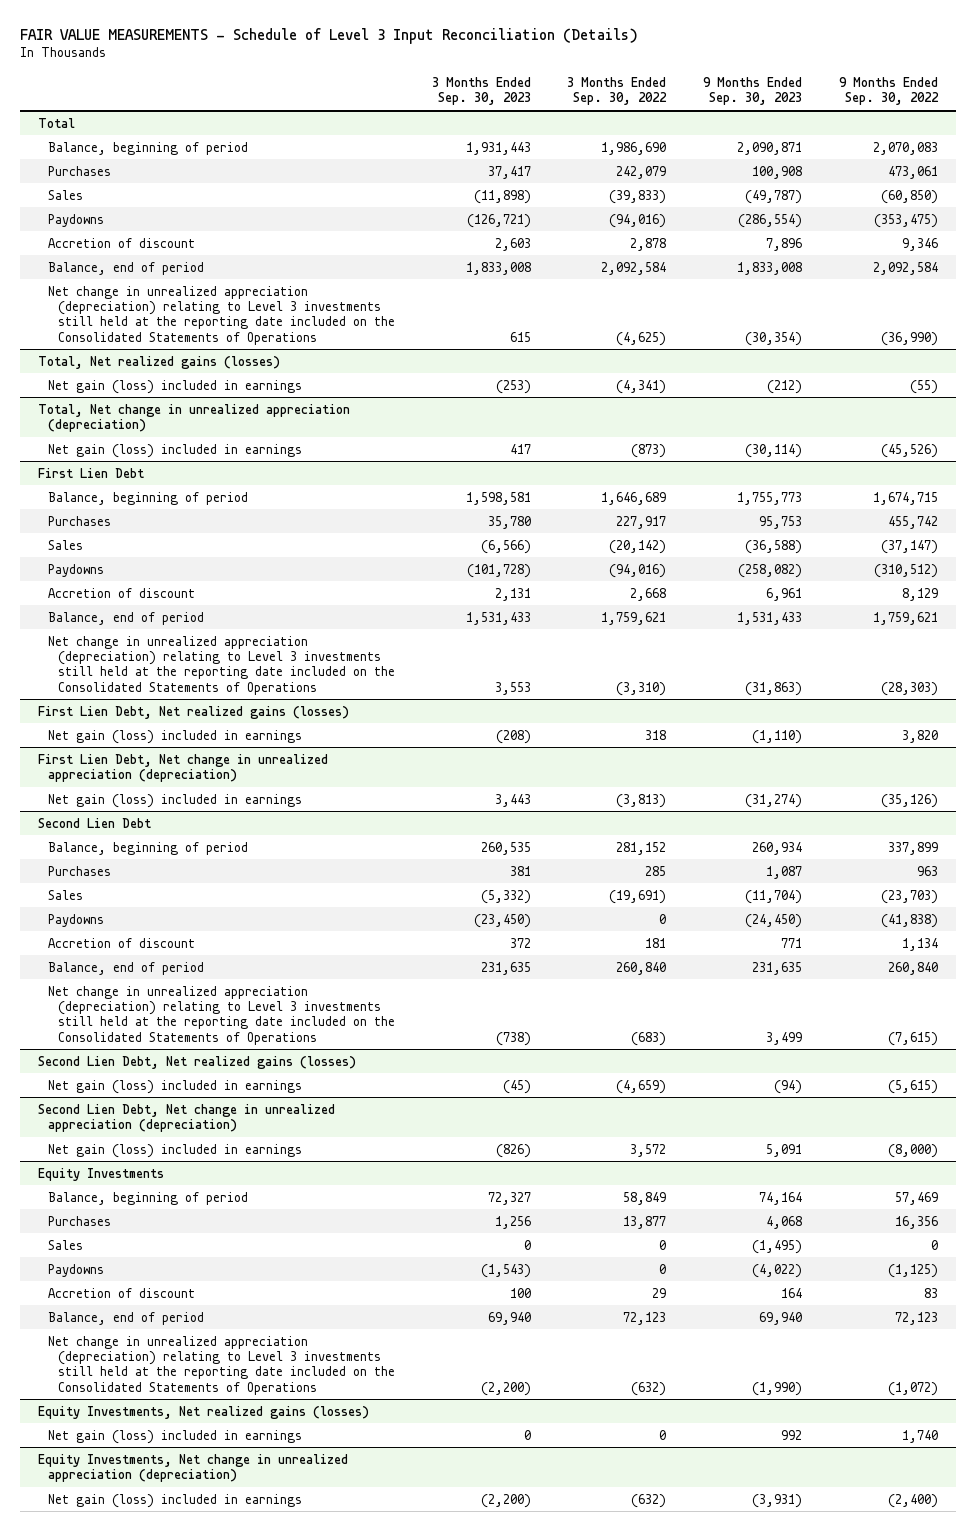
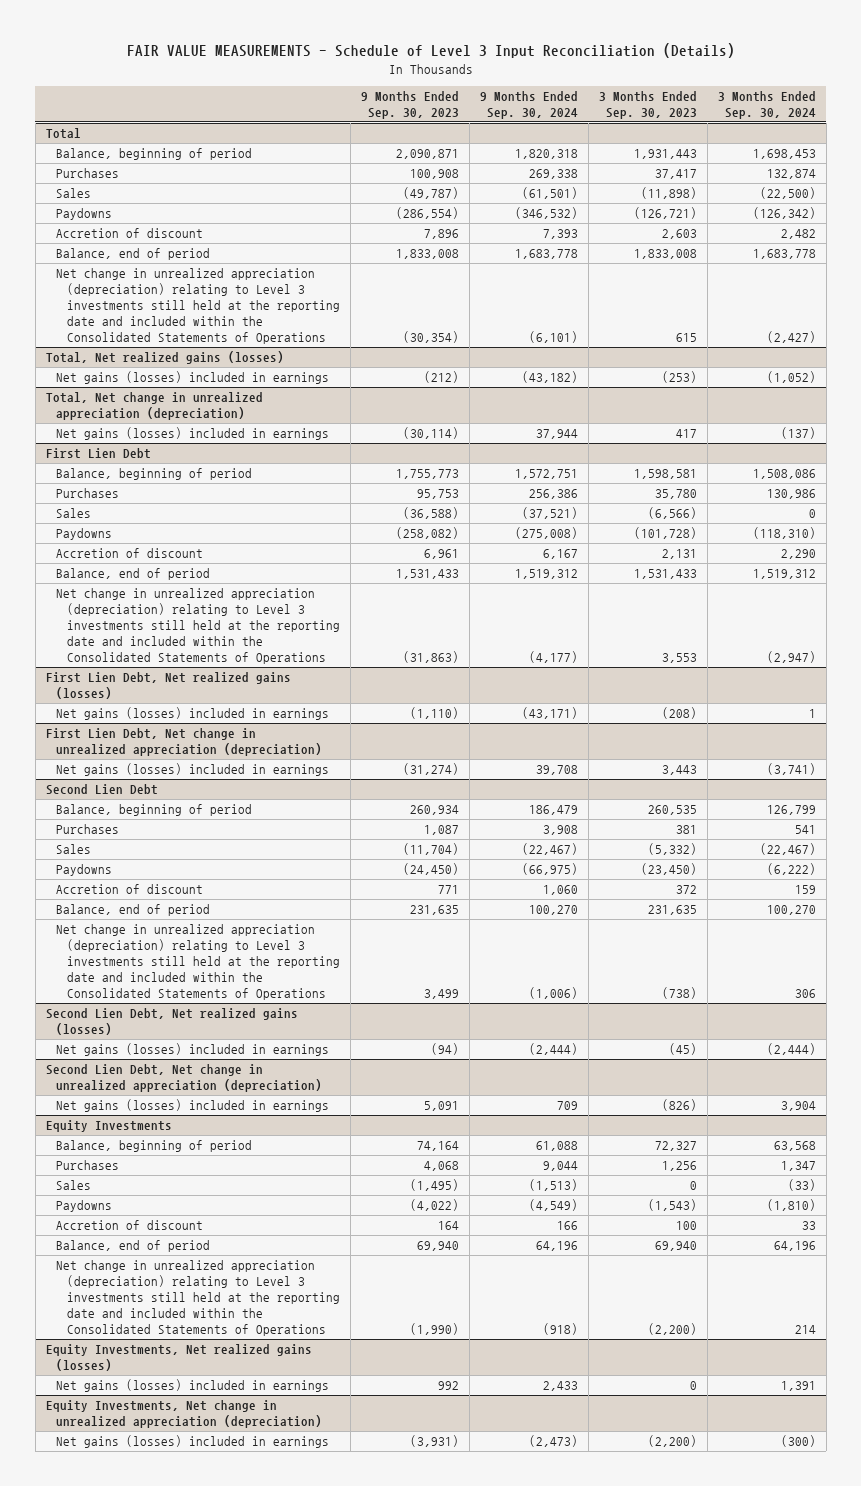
- | 3 Months Ended Sep. 30, 2023 | 3 Months Ended Sep. 30, 2022 | 9 Months Ended Sep. 30, 2023 | 9 Months Ended Sep. 30, 2022
+ | 9 Months Ended Sep. 30, 2023 | 9 Months Ended Sep. 30, 2024 | 3 Months Ended Sep. 30, 2023 | 3 Months Ended Sep. 30, 2024
@ Total
- Net change in unrealized appreciation (depreciation) relating to Level 3 investments still held at the reporting date included on the Consolidated Statements of Operations | 615 | (4,625) | (30,354) | (36,990)
+ Net change in unrealized appreciation (depreciation) relating to Level 3 investments still held at the reporting date and included within the Consolidated Statements of Operations | (30,354) | (6,101) | 615 | (2,427)
@ Total, Net realized gains (losses)
- Net gain (loss) included in earnings | (253) | (4,341) | (212) | (55)
+ Net gains (losses) included in earnings | (212) | (43,182) | (253) | (1,052)
@ Total, Net change in unrealized appreciation (depreciation)
- Net gain (loss) included in earnings | 417 | (873) | (30,114) | (45,526)
+ Net gains (losses) included in earnings | (30,114) | 37,944 | 417 | (137)
@ First Lien Debt
- Net change in unrealized appreciation (depreciation) relating to Level 3 investments still held at the reporting date included on the Consolidated Statements of Operations | 3,553 | (3,310) | (31,863) | (28,303)
+ Net change in unrealized appreciation (depreciation) relating to Level 3 investments still held at the reporting date and included within the Consolidated Statements of Operations | (31,863) | (4,177) | 3,553 | (2,947)
@ First Lien Debt, Net realized gains (losses)
- Net gain (loss) included in earnings | (208) | 318 | (1,110) | 3,820
+ Net gains (losses) included in earnings | (1,110) | (43,171) | (208) | 1
@ First Lien Debt, Net change in unrealized appreciation (depreciation)
- Net gain (loss) included in earnings | 3,443 | (3,813) | (31,274) | (35,126)
+ Net gains (losses) included in earnings | (31,274) | 39,708 | 3,443 | (3,741)
@ Second Lien Debt
- Net change in unrealized appreciation (depreciation) relating to Level 3 investments still held at the reporting date included on the Consolidated Statements of Operations | (738) | (683) | 3,499 | (7,615)
+ Net change in unrealized appreciation (depreciation) relating to Level 3 investments still held at the reporting date and included within the Consolidated Statements of Operations | 3,499 | (1,006) | (738) | 306
@ Second Lien Debt, Net realized gains (losses)
- Net gain (loss) included in earnings | (45) | (4,659) | (94) | (5,615)
+ Net gains (losses) included in earnings | (94) | (2,444) | (45) | (2,444)
@ Second Lien Debt, Net change in unrealized appreciation (depreciation)
- Net gain (loss) included in earnings | (826) | 3,572 | 5,091 | (8,000)
+ Net gains (losses) included in earnings | 5,091 | 709 | (826) | 3,904
@ Equity Investments
- Net change in unrealized appreciation (depreciation) relating to Level 3 investments still held at the reporting date included on the Consolidated Statements of Operations | (2,200) | (632) | (1,990) | (1,072)
+ Net change in unrealized appreciation (depreciation) relating to Level 3 investments still held at the reporting date and included within the Consolidated Statements of Operations | (1,990) | (918) | (2,200) | 214
@ Equity Investments, Net realized gains (losses)
- Net gain (loss) included in earnings | 0 | 0 | 992 | 1,740
+ Net gains (losses) included in earnings | 992 | 2,433 | 0 | 1,391
@ Equity Investments, Net change in unrealized appreciation (depreciation)
- Net gain (loss) included in earnings | (2,200) | (632) | (3,931) | (2,400)
+ Net gains (losses) included in earnings | (3,931) | (2,473) | (2,200) | (300)

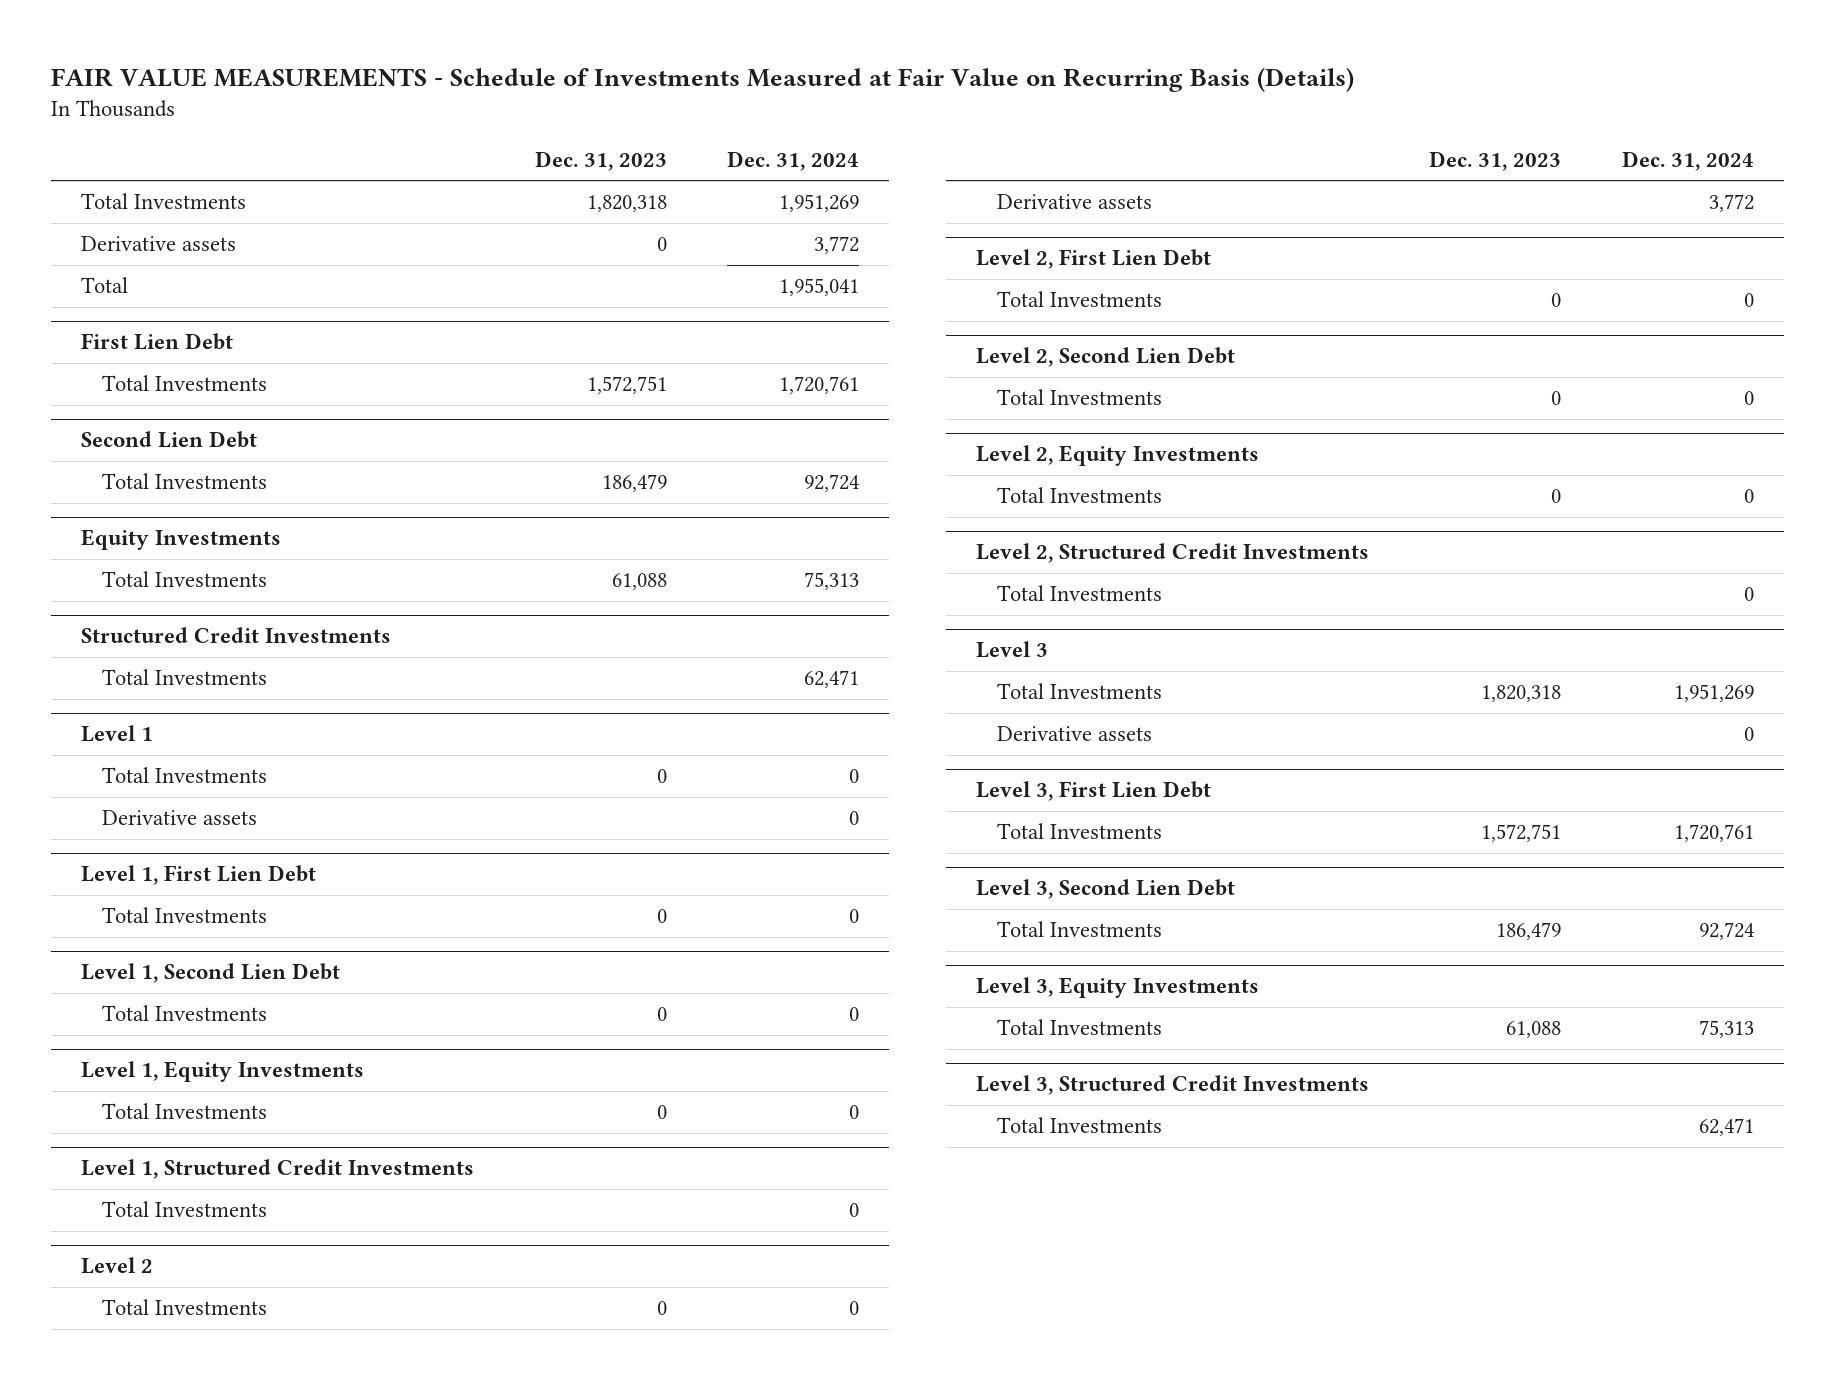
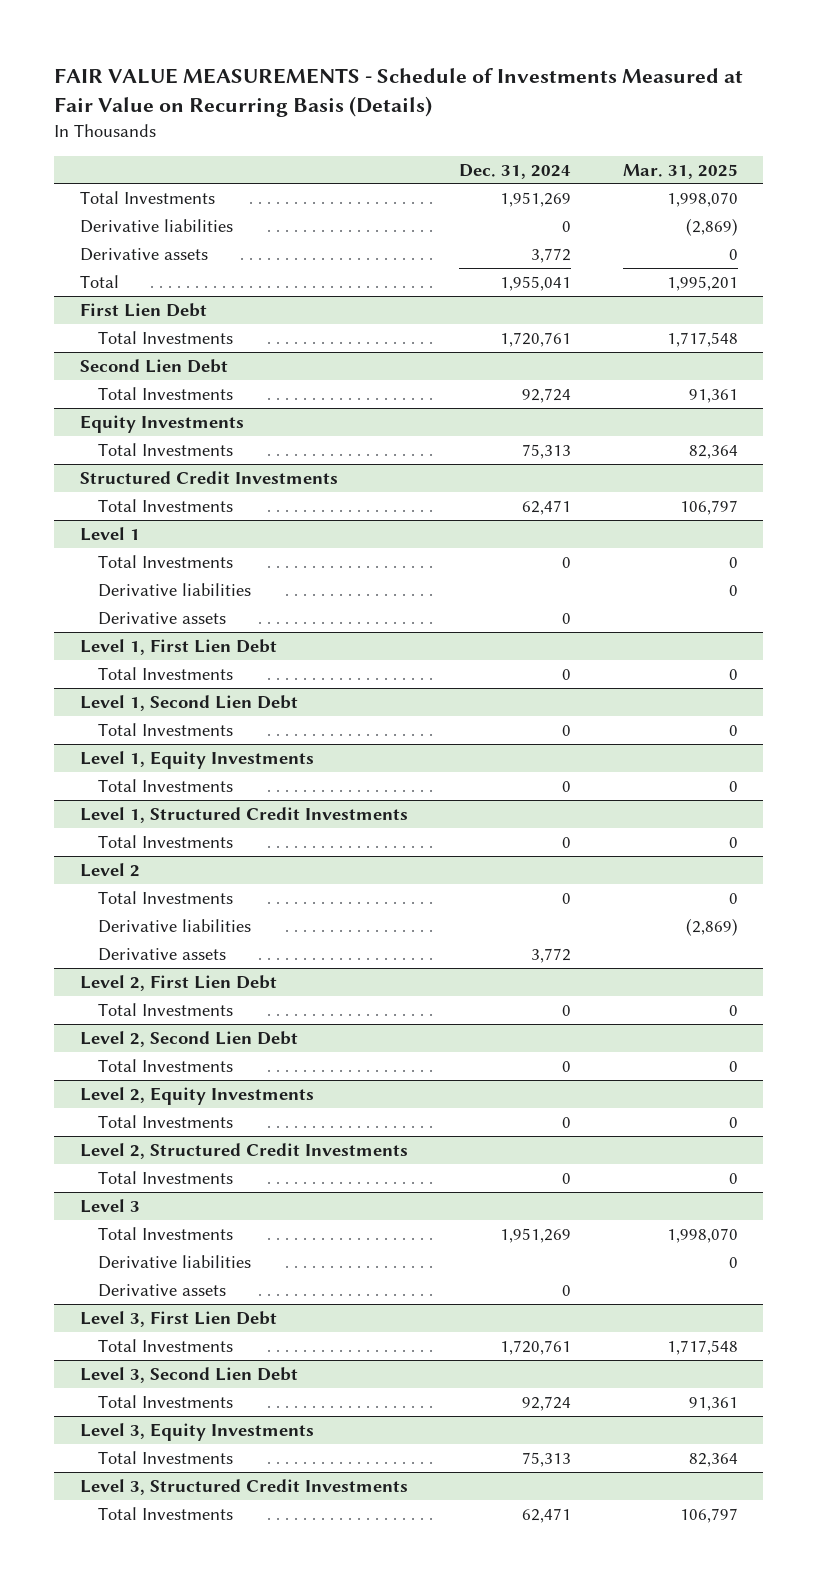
- | Dec. 31, 2023 | Dec. 31, 2024
+ | Dec. 31, 2024 | Mar. 31, 2025
+ Derivative liabilities | 0 | (2,869)
@ Level 1
+ Derivative liabilities | | 0
@ Level 2
+ Derivative liabilities | | (2,869)
@ Level 3
+ Derivative liabilities | | 0

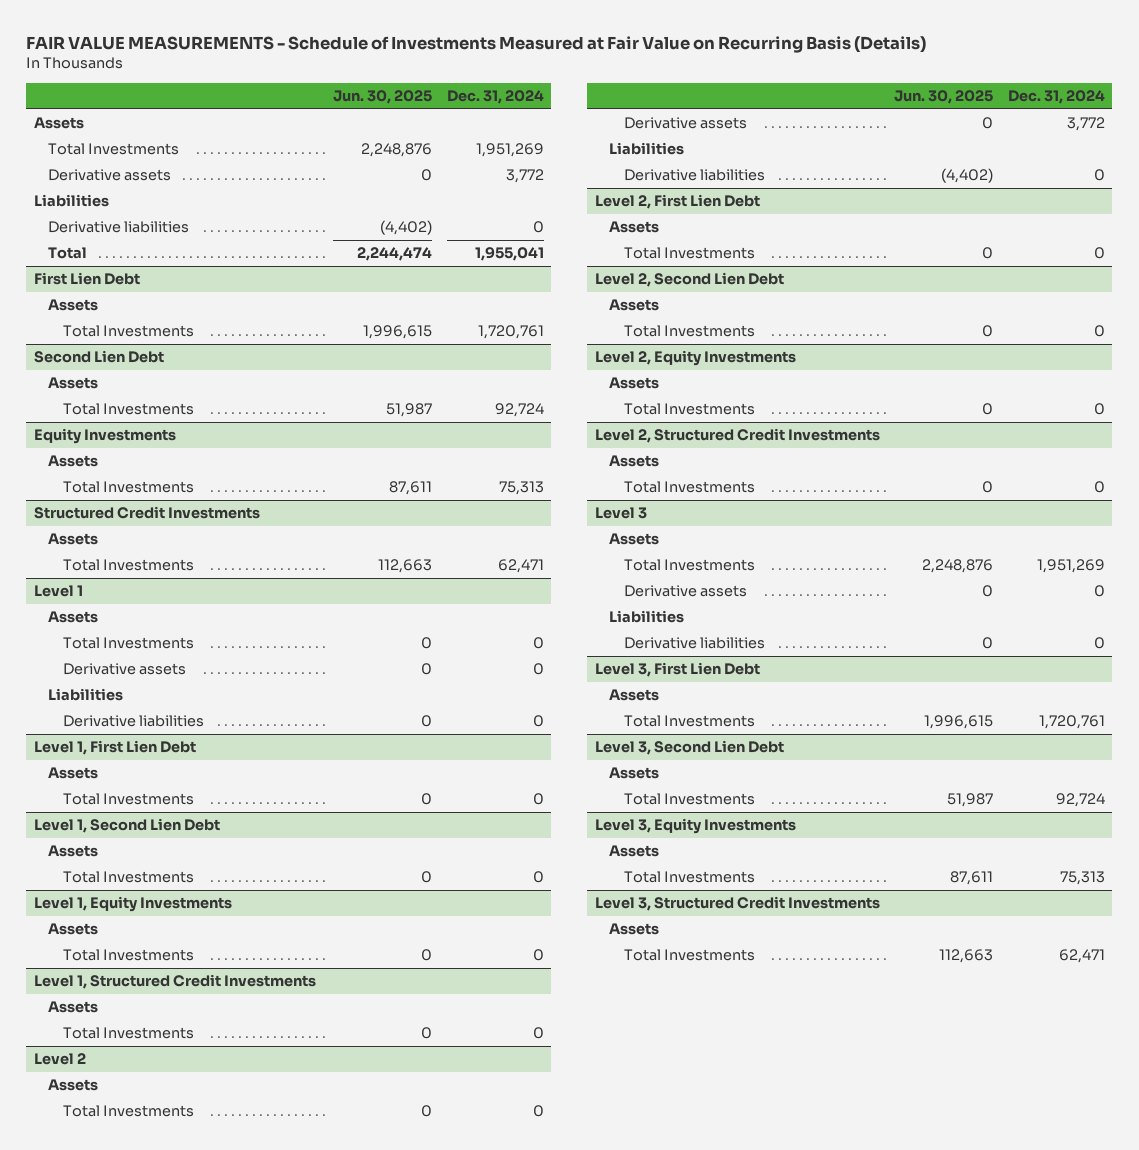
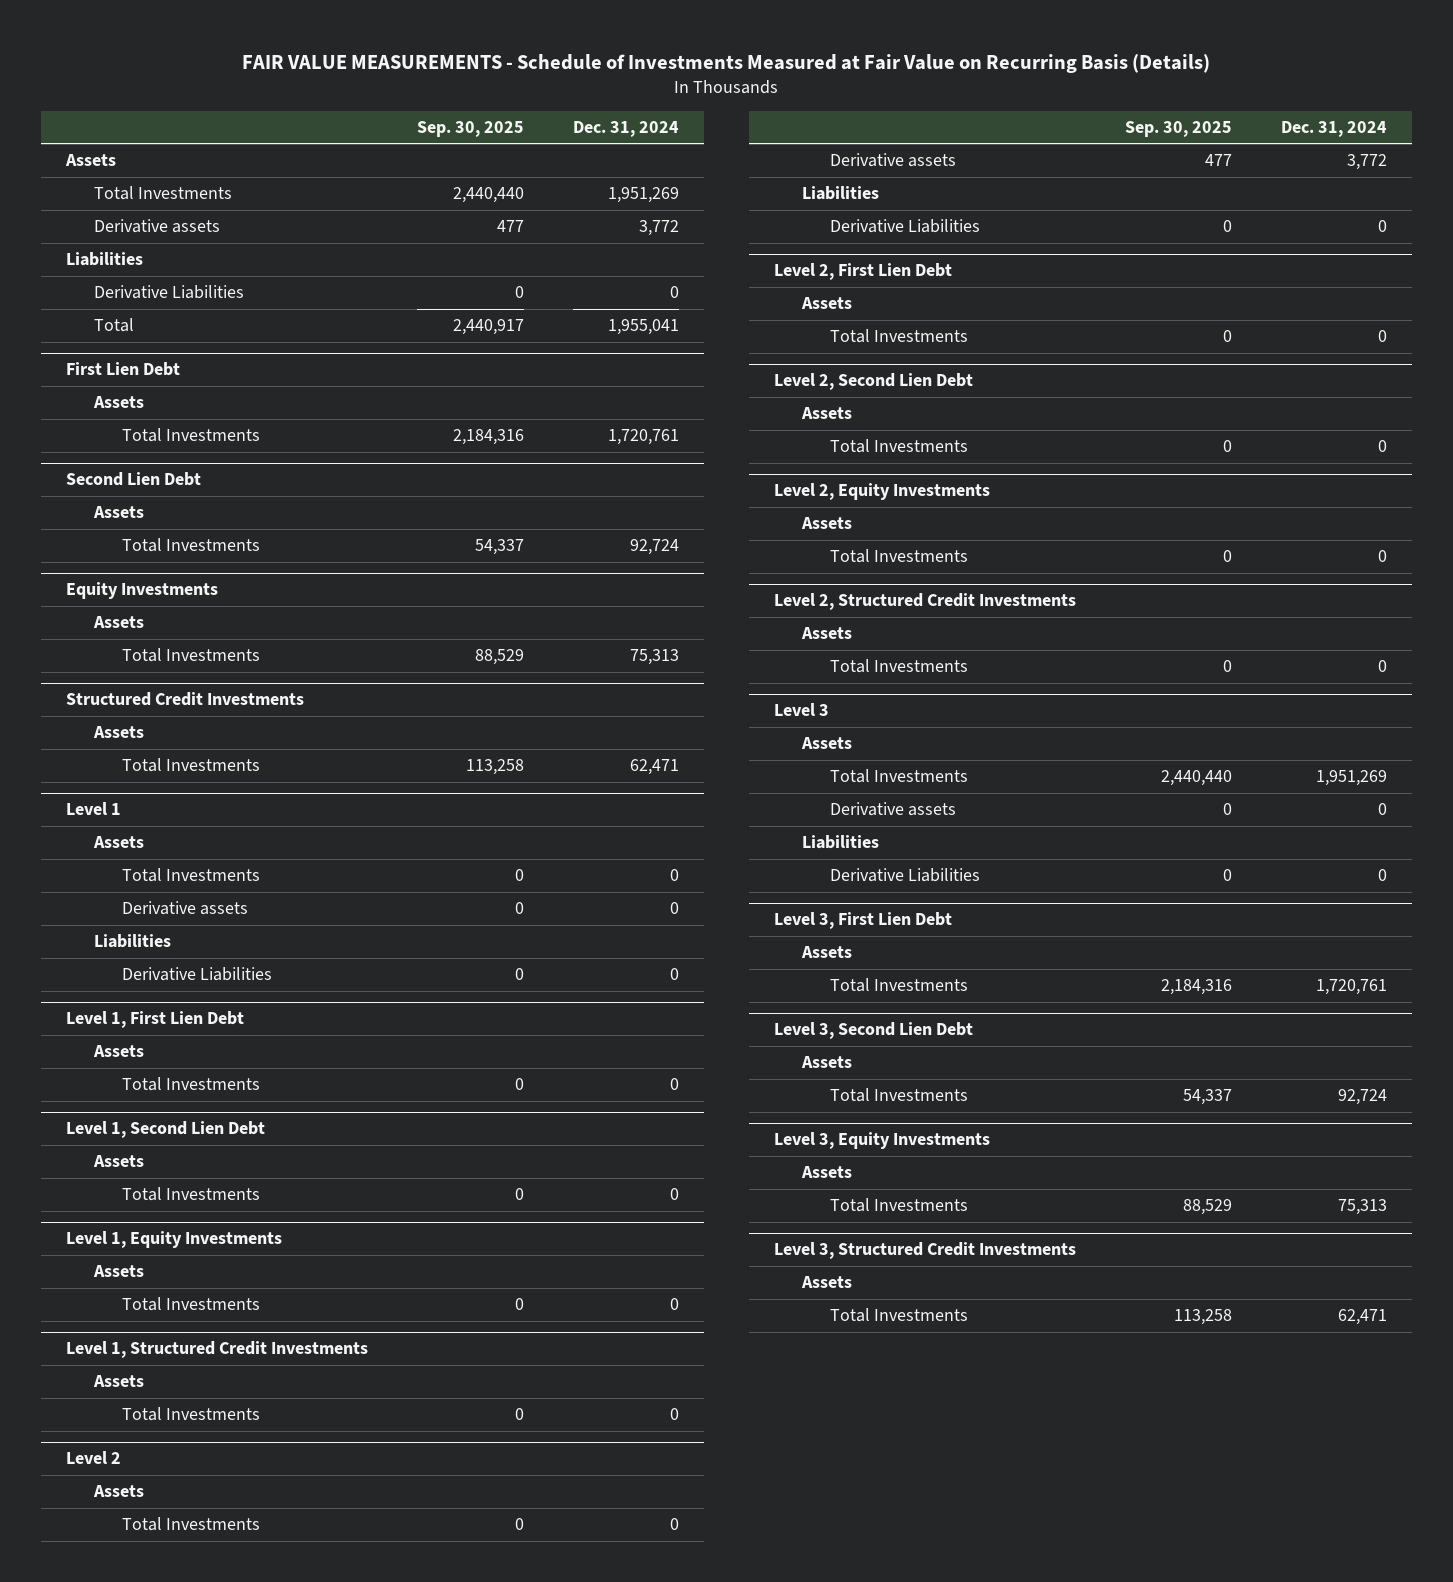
- | Jun. 30, 2025 | Dec. 31, 2024
+ | Sep. 30, 2025 | Dec. 31, 2024
- Derivative liabilities | (4,402) | 0
+ Derivative Liabilities | 0 | 0
@ Level 1
- Derivative liabilities | 0 | 0
+ Derivative Liabilities | 0 | 0
@ Level 2
- Derivative liabilities | (4,402) | 0
+ Derivative Liabilities | 0 | 0
@ Level 3
- Derivative liabilities | 0 | 0
+ Derivative Liabilities | 0 | 0

